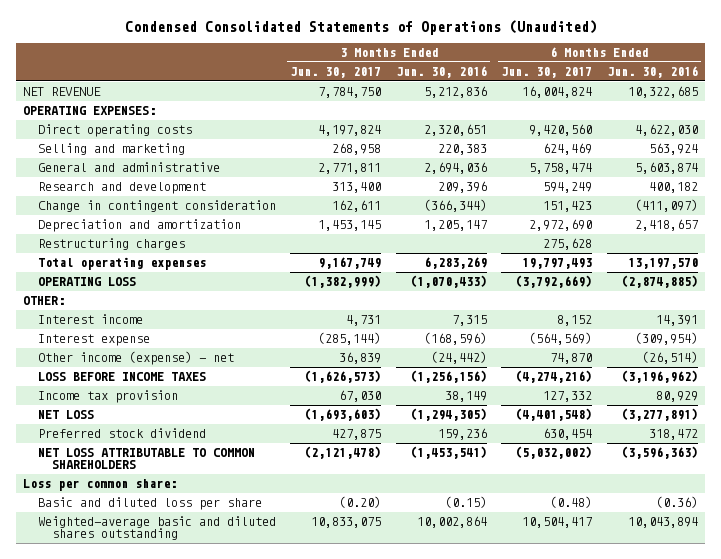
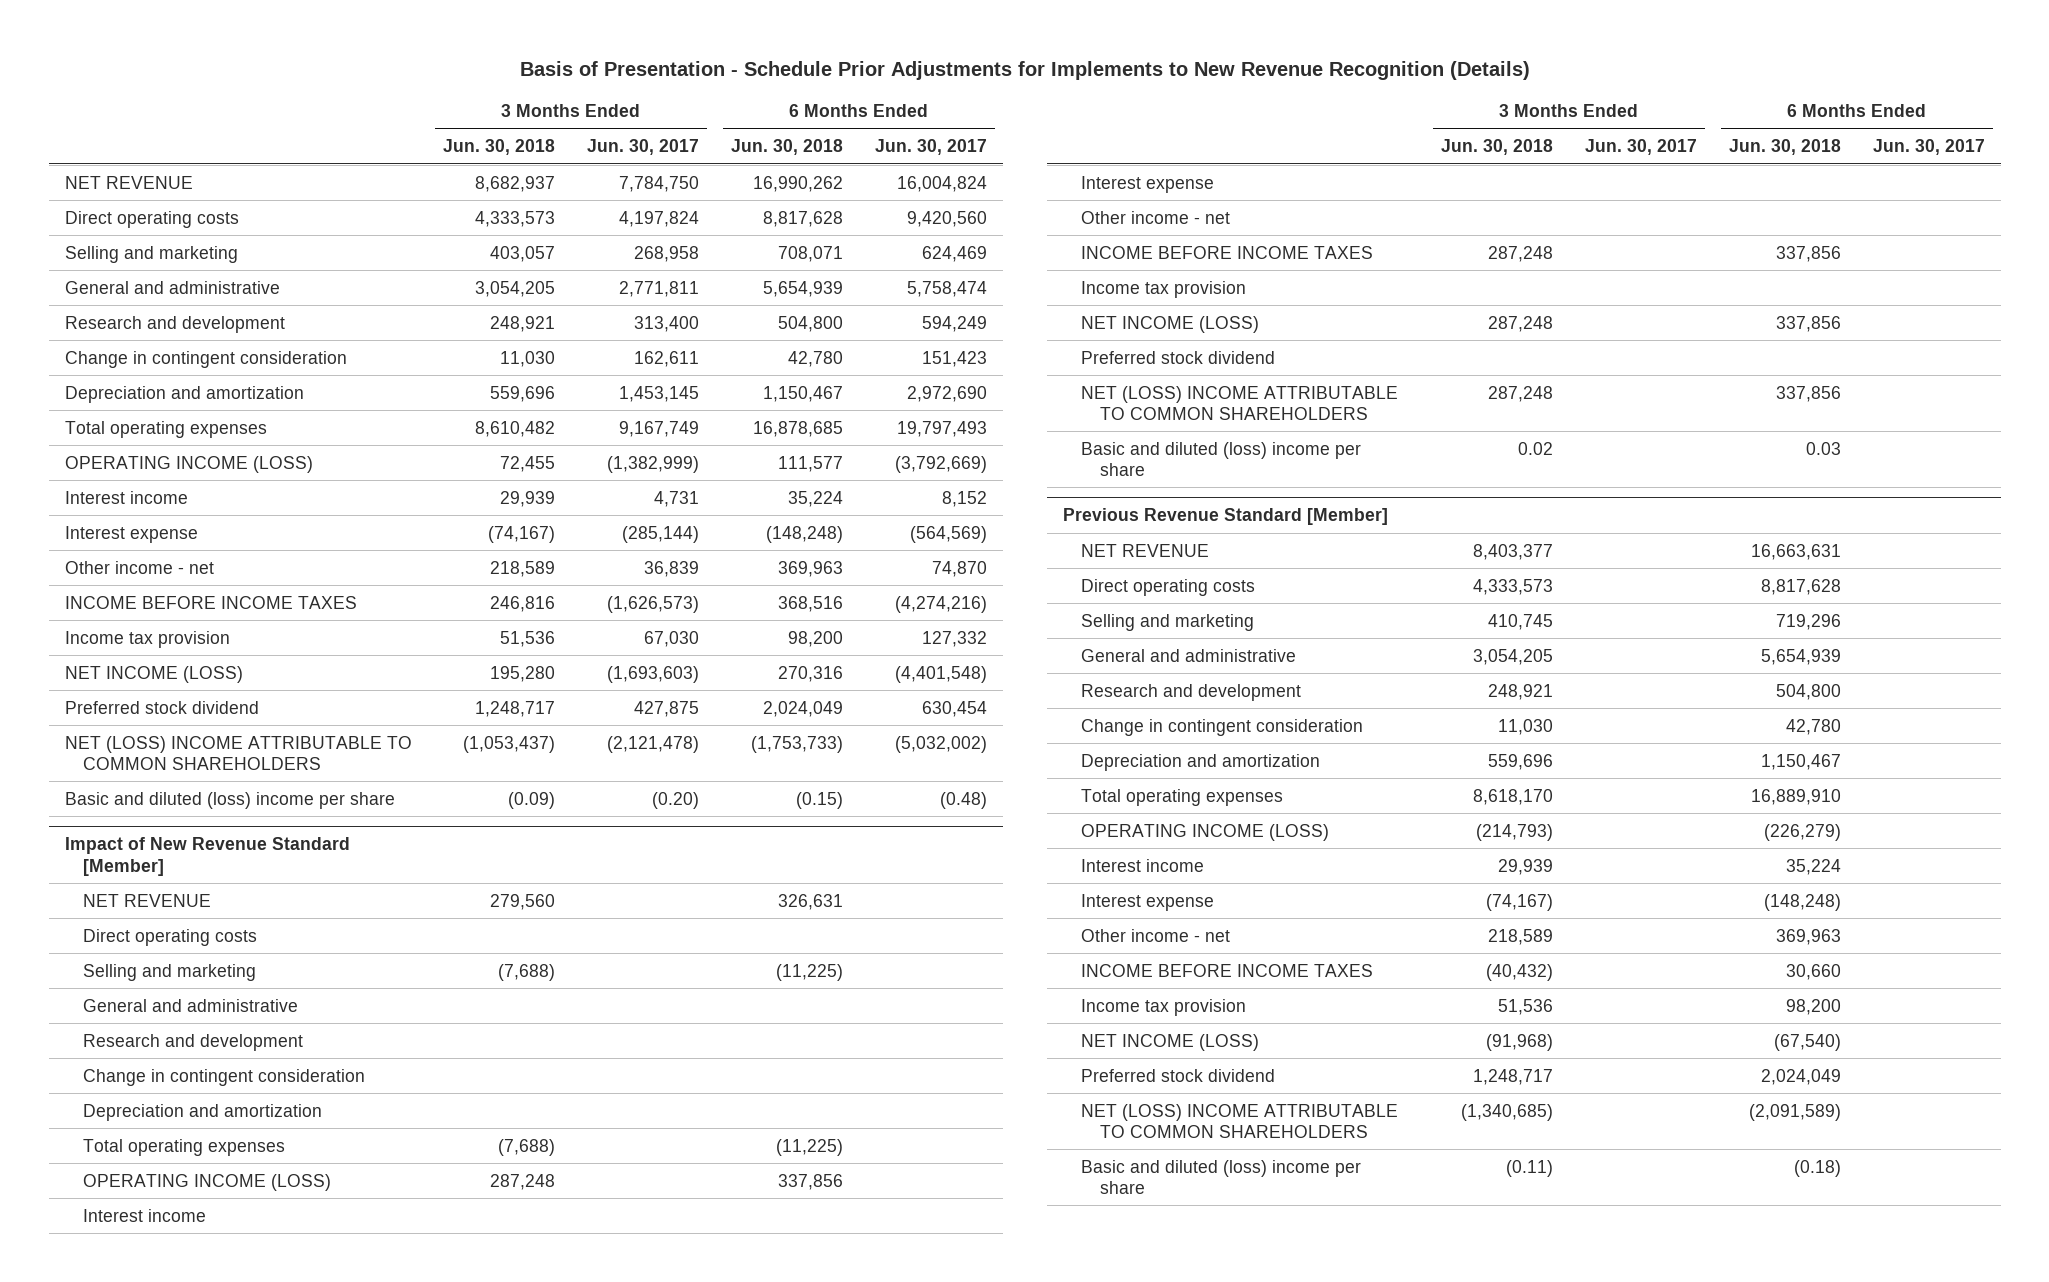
- Condensed Consolidated Statements of Operations (Unaudited)
+ Basis of Presentation - Schedule Prior Adjustments for Implements to New Revenue Recognition (Details)
- | 3 Months Ended Jun. 30, 2017 | 3 Months Ended Jun. 30, 2016 | 6 Months Ended Jun. 30, 2017 | 6 Months Ended Jun. 30, 2016
+ | 3 Months Ended Jun. 30, 2018 | 3 Months Ended Jun. 30, 2017 | 6 Months Ended Jun. 30, 2018 | 6 Months Ended Jun. 30, 2017
- OPERATING EXPENSES:
- Restructuring charges | | | 275,628 |
- OPERATING LOSS | (1,382,999) | (1,070,433) | (3,792,669) | (2,874,885)
- OTHER:
+ OPERATING INCOME (LOSS) | 72,455 | (1,382,999) | 111,577 | (3,792,669)
- Other income (expense) - net | 36,839 | (24,442) | 74,870 | (26,514)
- LOSS BEFORE INCOME TAXES | (1,626,573) | (1,256,156) | (4,274,216) | (3,196,962)
+ Other income - net | 218,589 | 36,839 | 369,963 | 74,870
+ INCOME BEFORE INCOME TAXES | 246,816 | (1,626,573) | 368,516 | (4,274,216)
- NET LOSS | (1,693,603) | (1,294,305) | (4,401,548) | (3,277,891)
+ NET INCOME (LOSS) | 195,280 | (1,693,603) | 270,316 | (4,401,548)
- NET LOSS ATTRIBUTABLE TO COMMON SHAREHOLDERS | (2,121,478) | (1,453,541) | (5,032,002) | (3,596,363)
- Loss per common share:
- Basic and diluted loss per share | (0.20) | (0.15) | (0.48) | (0.36)
- Weighted-average basic and diluted shares outstanding | 10,833,075 | 10,002,864 | 10,504,417 | 10,043,894
+ NET (LOSS) INCOME ATTRIBUTABLE TO COMMON SHAREHOLDERS | (1,053,437) | (2,121,478) | (1,753,733) | (5,032,002)
+ Basic and diluted (loss) income per share | (0.09) | (0.20) | (0.15) | (0.48)
+ Impact of New Revenue Standard [Member]
+ NET REVENUE | 279,560 | | 326,631 |
+ Direct operating costs
+ Selling and marketing | (7,688) | | (11,225) |
+ General and administrative
+ Research and development
+ Change in contingent consideration
+ Depreciation and amortization
+ Total operating expenses | (7,688) | | (11,225) |
+ OPERATING INCOME (LOSS) | 287,248 | | 337,856 |
+ Interest income
+ Interest expense
+ Other income - net
+ INCOME BEFORE INCOME TAXES | 287,248 | | 337,856 |
+ Income tax provision
+ NET INCOME (LOSS) | 287,248 | | 337,856 |
+ Preferred stock dividend
+ NET (LOSS) INCOME ATTRIBUTABLE TO COMMON SHAREHOLDERS | 287,248 | | 337,856 |
+ Basic and diluted (loss) income per share | 0.02 | | 0.03 |
+ Previous Revenue Standard [Member]
+ NET REVENUE | 8,403,377 | | 16,663,631 |
+ Direct operating costs | 4,333,573 | | 8,817,628 |
+ Selling and marketing | 410,745 | | 719,296 |
+ General and administrative | 3,054,205 | | 5,654,939 |
+ Research and development | 248,921 | | 504,800 |
+ Change in contingent consideration | 11,030 | | 42,780 |
+ Depreciation and amortization | 559,696 | | 1,150,467 |
+ Total operating expenses | 8,618,170 | | 16,889,910 |
+ OPERATING INCOME (LOSS) | (214,793) | | (226,279) |
+ Interest income | 29,939 | | 35,224 |
+ Interest expense | (74,167) | | (148,248) |
+ Other income - net | 218,589 | | 369,963 |
+ INCOME BEFORE INCOME TAXES | (40,432) | | 30,660 |
+ Income tax provision | 51,536 | | 98,200 |
+ NET INCOME (LOSS) | (91,968) | | (67,540) |
+ Preferred stock dividend | 1,248,717 | | 2,024,049 |
+ NET (LOSS) INCOME ATTRIBUTABLE TO COMMON SHAREHOLDERS | (1,340,685) | | (2,091,589) |
+ Basic and diluted (loss) income per share | (0.11) | | (0.18) |

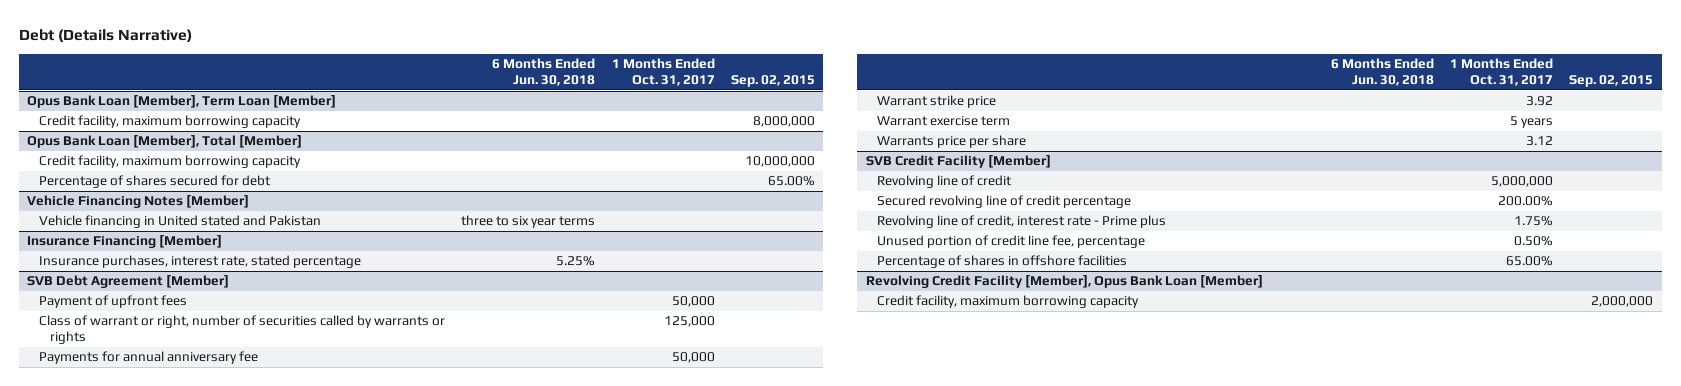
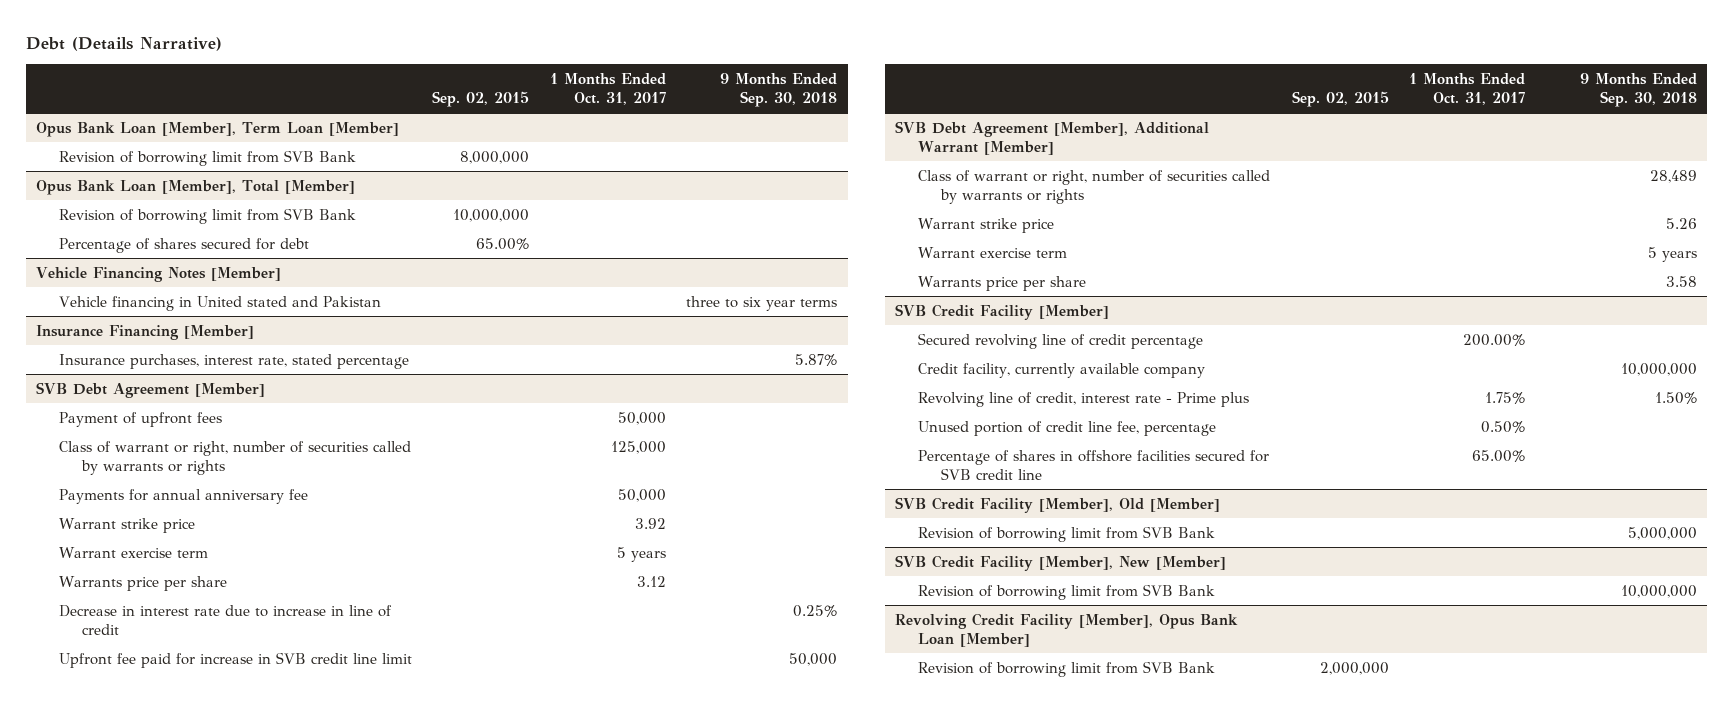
- | 6 Months Ended Jun. 30, 2018 | 1 Months Ended Oct. 31, 2017 | Sep. 02, 2015
+ | Sep. 02, 2015 | 1 Months Ended Oct. 31, 2017 | 9 Months Ended Sep. 30, 2018
@ Opus Bank Loan [Member], Term Loan [Member]
- Credit facility, maximum borrowing capacity | | | 8,000,000
+ Revision of borrowing limit from SVB Bank | 8,000,000 | |
@ Opus Bank Loan [Member], Total [Member]
- Credit facility, maximum borrowing capacity | | | 10,000,000
+ Revision of borrowing limit from SVB Bank | 10,000,000 | |
@ SVB Debt Agreement [Member]
+ Decrease in interest rate due to increase in line of credit | | | 0.25%
+ Upfront fee paid for increase in SVB credit line limit | | | 50,000
+ SVB Debt Agreement [Member], Additional Warrant [Member]
+ Class of warrant or right, number of securities called by warrants or rights | | | 28,489
+ Warrant strike price | | | 5.26
+ Warrant exercise term | | | 5 years
+ Warrants price per share | | | 3.58
@ SVB Credit Facility [Member]
- Revolving line of credit | | 5,000,000 |
+ Credit facility, currently available company | | | 10,000,000
- Percentage of shares in offshore facilities | | 65.00% |
+ Percentage of shares in offshore facilities secured for SVB credit line | | 65.00% |
+ SVB Credit Facility [Member], Old [Member]
+ Revision of borrowing limit from SVB Bank | | | 5,000,000
+ SVB Credit Facility [Member], New [Member]
+ Revision of borrowing limit from SVB Bank | | | 10,000,000
@ Revolving Credit Facility [Member], Opus Bank Loan [Member]
- Credit facility, maximum borrowing capacity | | | 2,000,000
+ Revision of borrowing limit from SVB Bank | 2,000,000 | |

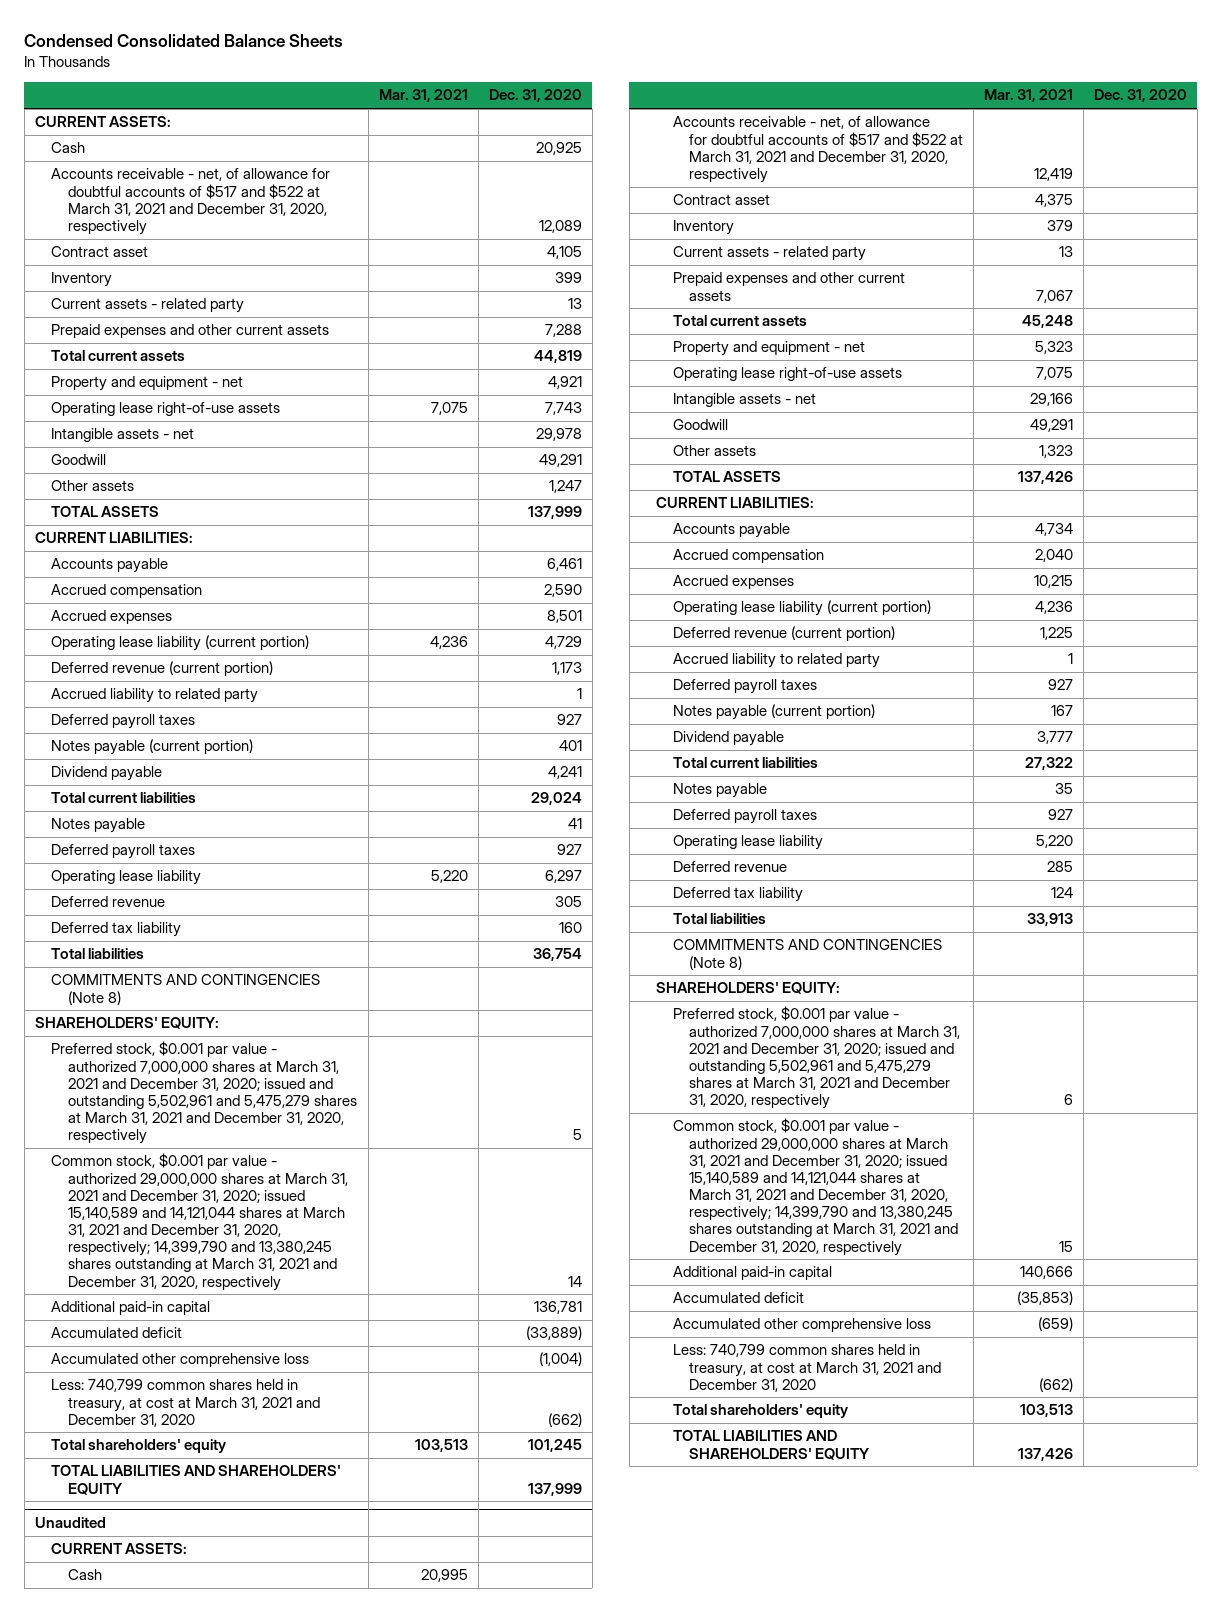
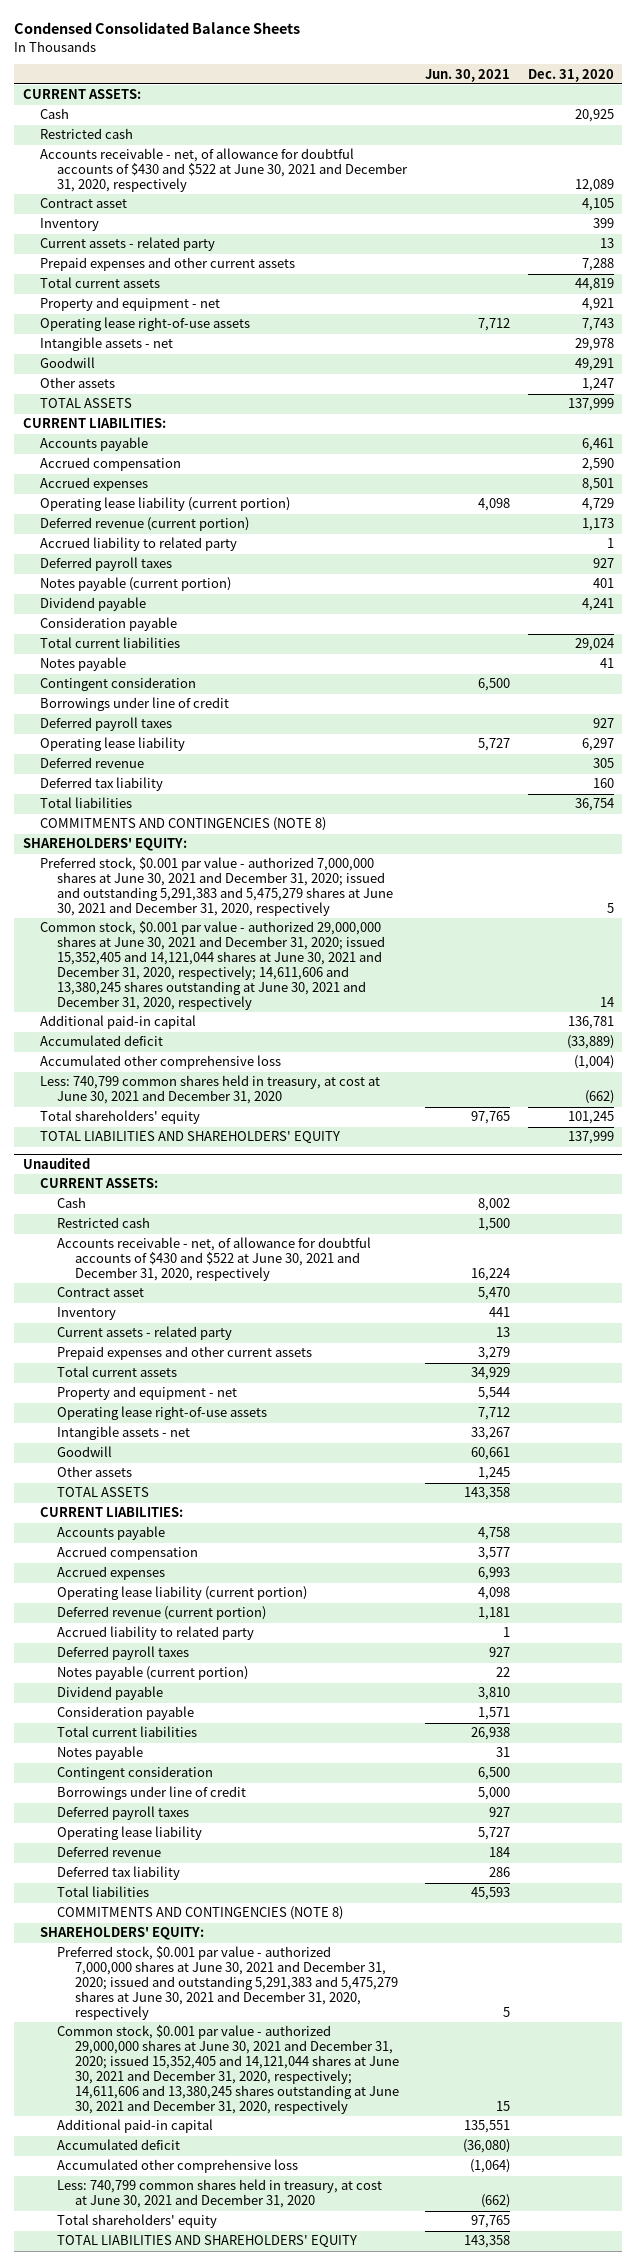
- | Mar. 31, 2021 | Dec. 31, 2020
+ | Jun. 30, 2021 | Dec. 31, 2020
- Accounts receivable - net, of allowance for doubtful accounts of $517 and $522 at March 31, 2021 and December 31, 2020, respectively | | 12,089
+ Restricted cash
+ Accounts receivable - net, of allowance for doubtful accounts of $430 and $522 at June 30, 2021 and December 31, 2020, respectively | | 12,089
+ Consideration payable
+ Contingent consideration | 6,500 |
+ Borrowings under line of credit
- COMMITMENTS AND CONTINGENCIES (Note 8)
+ COMMITMENTS AND CONTINGENCIES (NOTE 8)
- Preferred stock, $0.001 par value - authorized 7,000,000 shares at March 31, 2021 and December 31, 2020; issued and outstanding 5,502,961 and 5,475,279 shares at March 31, 2021 and December 31, 2020, respectively | | 5
- Common stock, $0.001 par value - authorized 29,000,000 shares at March 31, 2021 and December 31, 2020; issued 15,140,589 and 14,121,044 shares at March 31, 2021 and December 31, 2020, respectively; 14,399,790 and 13,380,245 shares outstanding at March 31, 2021 and December 31, 2020, respectively | | 14
+ Preferred stock, $0.001 par value - authorized 7,000,000 shares at June 30, 2021 and December 31, 2020; issued and outstanding 5,291,383 and 5,475,279 shares at June 30, 2021 and December 31, 2020, respectively | | 5
+ Common stock, $0.001 par value - authorized 29,000,000 shares at June 30, 2021 and December 31, 2020; issued 15,352,405 and 14,121,044 shares at June 30, 2021 and December 31, 2020, respectively; 14,611,606 and 13,380,245 shares outstanding at June 30, 2021 and December 31, 2020, respectively | | 14
- Less: 740,799 common shares held in treasury, at cost at March 31, 2021 and December 31, 2020 | | (662)
+ Less: 740,799 common shares held in treasury, at cost at June 30, 2021 and December 31, 2020 | | (662)
@ Unaudited
- Accounts receivable - net, of allowance for doubtful accounts of $517 and $522 at March 31, 2021 and December 31, 2020, respectively | 12,419 |
+ Restricted cash | 1,500 |
+ Accounts receivable - net, of allowance for doubtful accounts of $430 and $522 at June 30, 2021 and December 31, 2020, respectively | 16,224 |
+ Consideration payable | 1,571 |
+ Contingent consideration | 6,500 |
+ Borrowings under line of credit | 5,000 |
- COMMITMENTS AND CONTINGENCIES (Note 8)
+ COMMITMENTS AND CONTINGENCIES (NOTE 8)
- Preferred stock, $0.001 par value - authorized 7,000,000 shares at March 31, 2021 and December 31, 2020; issued and outstanding 5,502,961 and 5,475,279 shares at March 31, 2021 and December 31, 2020, respectively | 6 |
- Common stock, $0.001 par value - authorized 29,000,000 shares at March 31, 2021 and December 31, 2020; issued 15,140,589 and 14,121,044 shares at March 31, 2021 and December 31, 2020, respectively; 14,399,790 and 13,380,245 shares outstanding at March 31, 2021 and December 31, 2020, respectively | 15 |
+ Preferred stock, $0.001 par value - authorized 7,000,000 shares at June 30, 2021 and December 31, 2020; issued and outstanding 5,291,383 and 5,475,279 shares at June 30, 2021 and December 31, 2020, respectively | 5 |
+ Common stock, $0.001 par value - authorized 29,000,000 shares at June 30, 2021 and December 31, 2020; issued 15,352,405 and 14,121,044 shares at June 30, 2021 and December 31, 2020, respectively; 14,611,606 and 13,380,245 shares outstanding at June 30, 2021 and December 31, 2020, respectively | 15 |
- Less: 740,799 common shares held in treasury, at cost at March 31, 2021 and December 31, 2020 | (662) |
+ Less: 740,799 common shares held in treasury, at cost at June 30, 2021 and December 31, 2020 | (662) |

